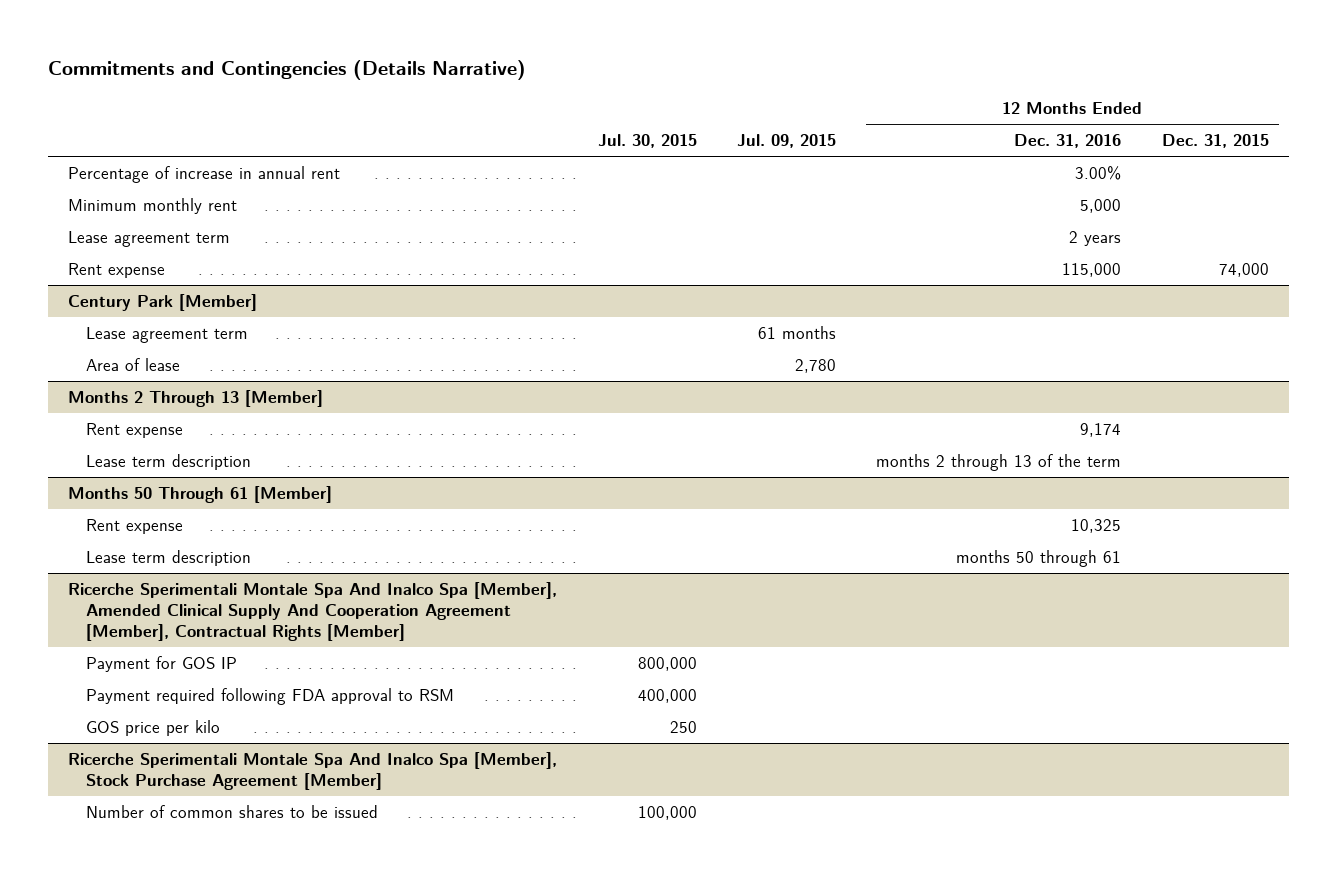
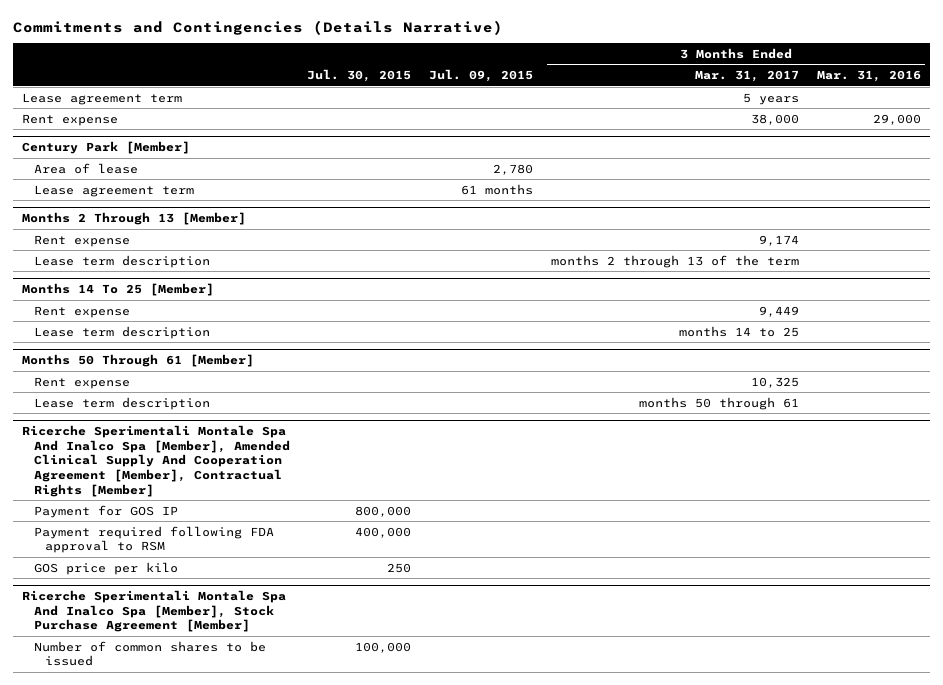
- | Jul. 30, 2015 | Jul. 09, 2015 | 12 Months Ended Dec. 31, 2016 | 12 Months Ended Dec. 31, 2015
+ | Jul. 30, 2015 | Jul. 09, 2015 | 3 Months Ended Mar. 31, 2017 | 3 Months Ended Mar. 31, 2016
- Percentage of increase in annual rent | | | 3.00% |
- Minimum monthly rent | | | 5,000 |
@ Century Park [Member]
moved down: Lease agreement term | | 61 months | |
+ Months 14 To 25 [Member]
+ Rent expense | | | 9,449 |
+ Lease term description | | | months 14 to 25 |

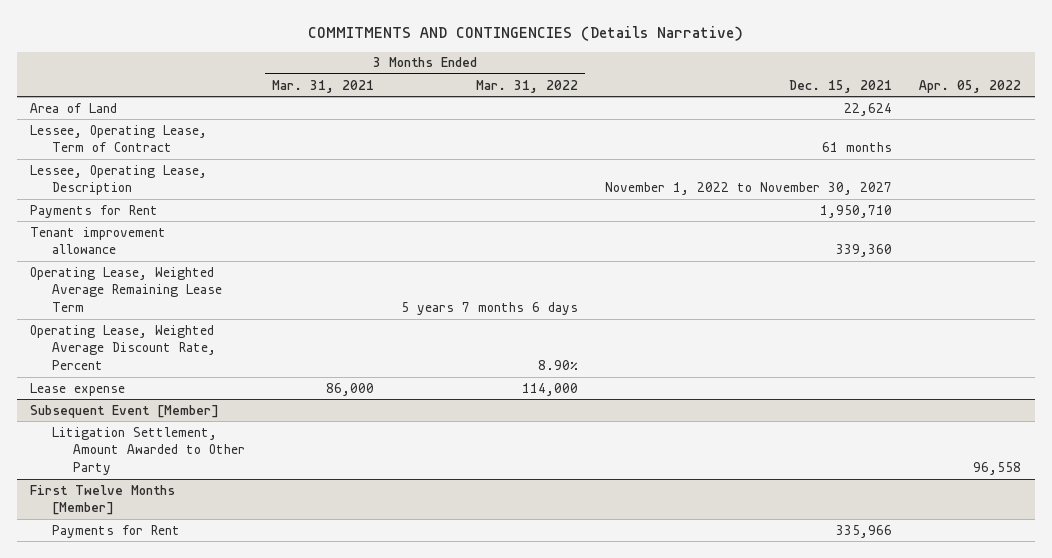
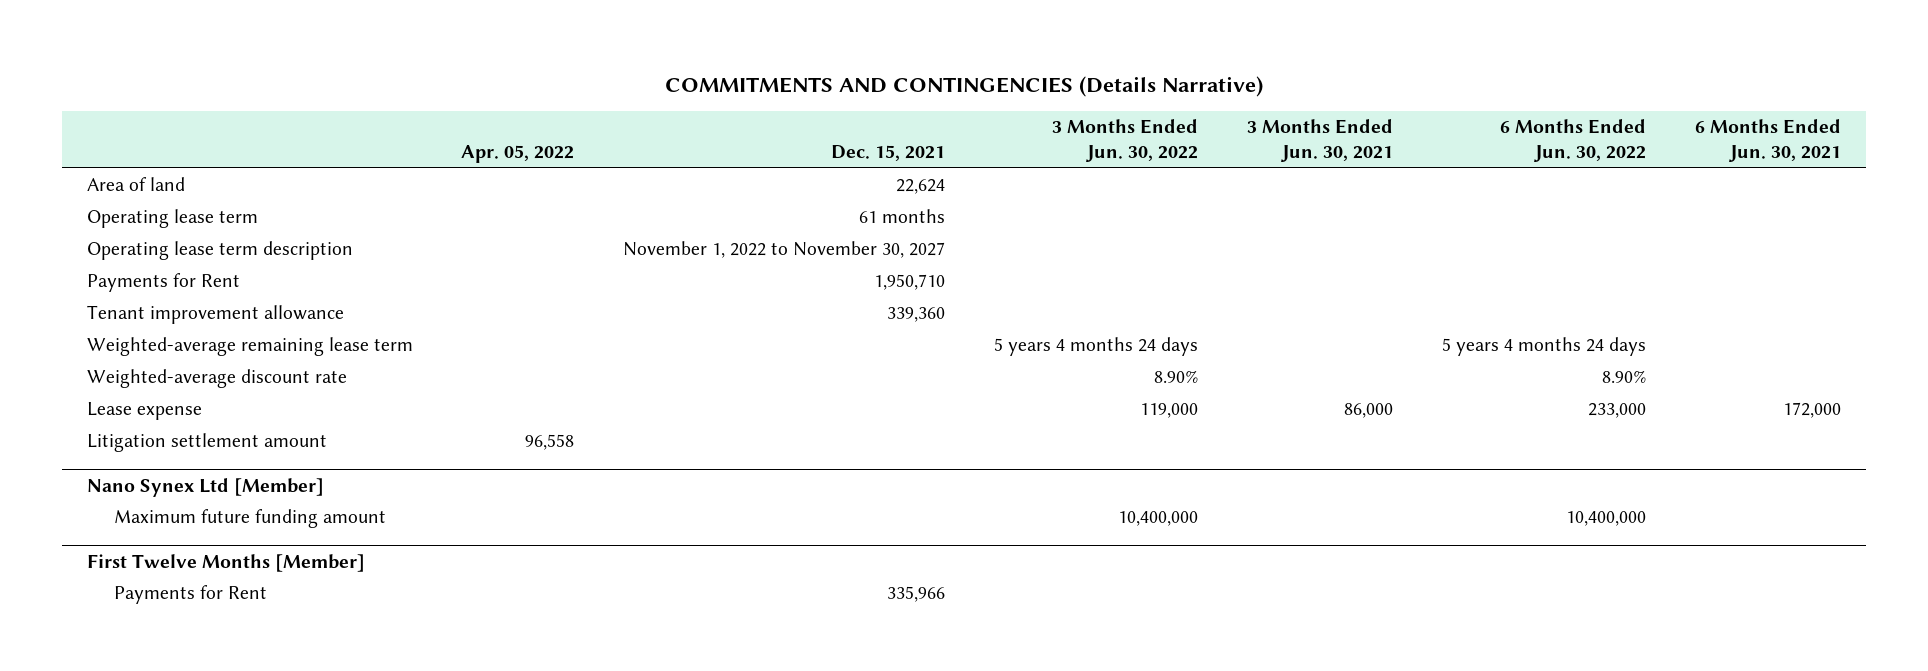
- | 3 Months Ended Mar. 31, 2021 | 3 Months Ended Mar. 31, 2022 | Dec. 15, 2021 | Apr. 05, 2022
+ | Apr. 05, 2022 | Dec. 15, 2021 | 3 Months Ended Jun. 30, 2022 | 3 Months Ended Jun. 30, 2021 | 6 Months Ended Jun. 30, 2022 | 6 Months Ended Jun. 30, 2021
- Area of Land | | | 22,624 |
- Lessee, Operating Lease, Term of Contract | | | 61 months |
- Lessee, Operating Lease, Description | | | November 1, 2022 to November 30, 2027 |
+ Area of land | | 22,624 | | | |
+ Operating lease term | | 61 months | | | |
+ Operating lease term description | | November 1, 2022 to November 30, 2027 | | | |
- Operating Lease, Weighted Average Remaining Lease Term | | 5 years 7 months 6 days | |
- Operating Lease, Weighted Average Discount Rate, Percent | | 8.90% | |
+ Weighted-average remaining lease term | | | 5 years 4 months 24 days | | 5 years 4 months 24 days |
+ Weighted-average discount rate | | | 8.90% | | 8.90% |
- Subsequent Event [Member]
- Litigation Settlement, Amount Awarded to Other Party | | | | 96,558
+ Litigation settlement amount | 96,558 | | | | |
+ Nano Synex Ltd [Member]
+ Maximum future funding amount | | | 10,400,000 | | 10,400,000 |

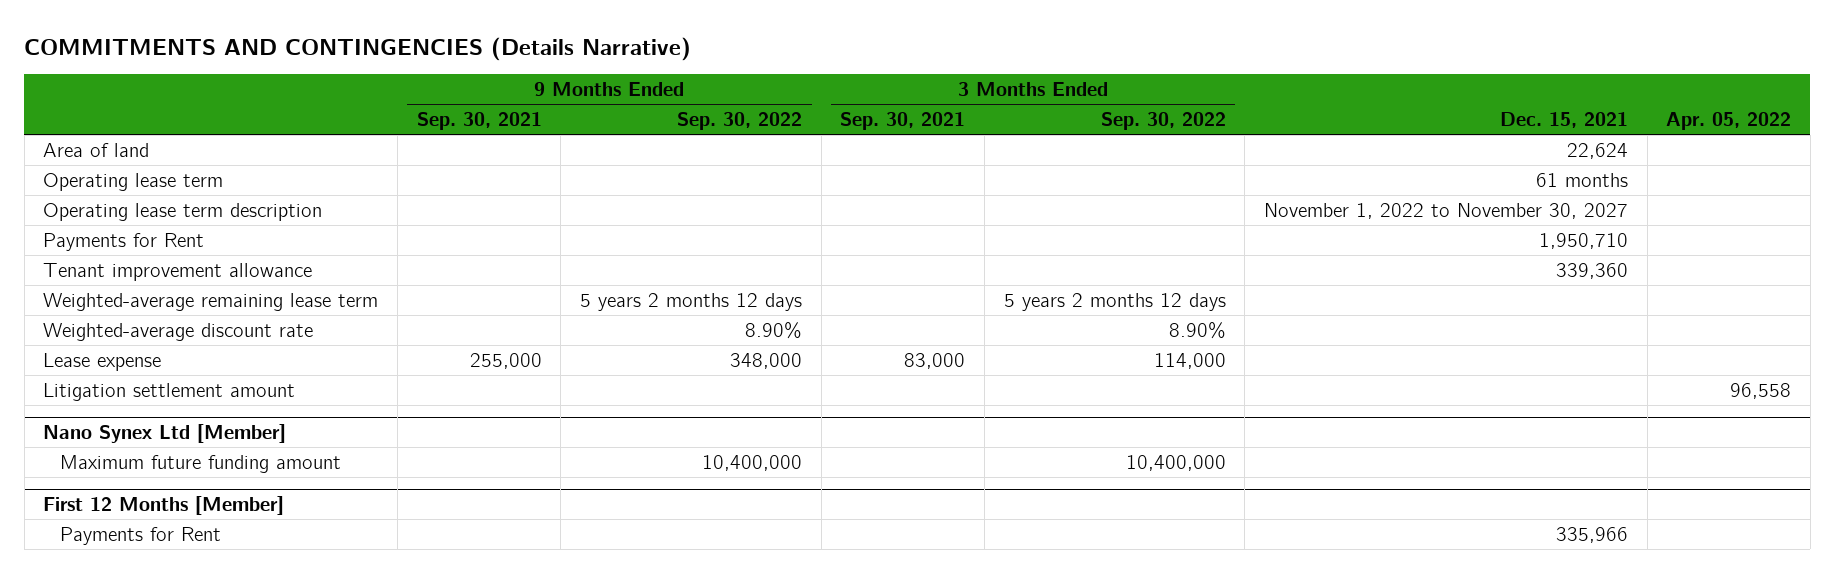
- | Apr. 05, 2022 | Dec. 15, 2021 | 3 Months Ended Jun. 30, 2022 | 3 Months Ended Jun. 30, 2021 | 6 Months Ended Jun. 30, 2022 | 6 Months Ended Jun. 30, 2021
+ | 9 Months Ended Sep. 30, 2021 | 9 Months Ended Sep. 30, 2022 | 3 Months Ended Sep. 30, 2021 | 3 Months Ended Sep. 30, 2022 | Dec. 15, 2021 | Apr. 05, 2022
- First Twelve Months [Member]
+ First 12 Months [Member]

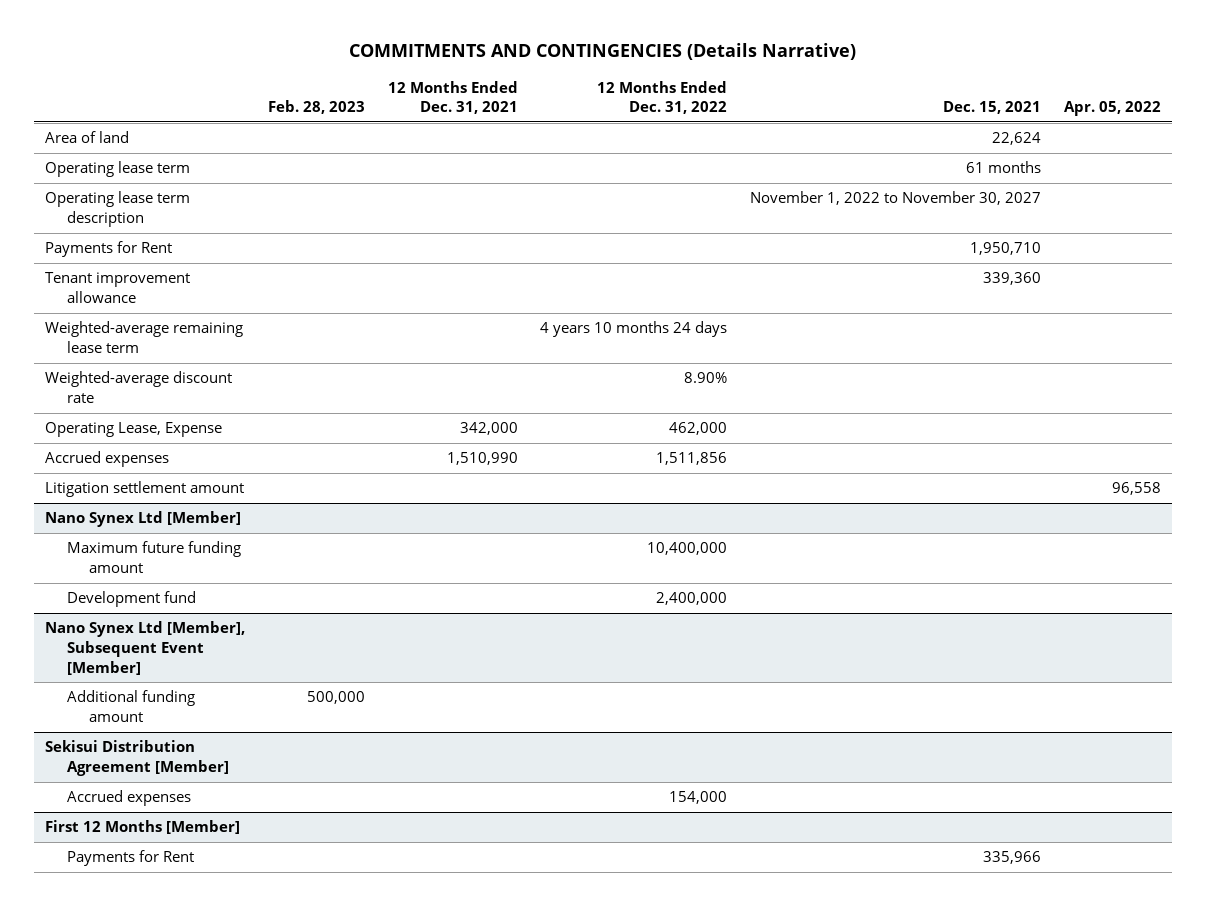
- | 9 Months Ended Sep. 30, 2021 | 9 Months Ended Sep. 30, 2022 | 3 Months Ended Sep. 30, 2021 | 3 Months Ended Sep. 30, 2022 | Dec. 15, 2021 | Apr. 05, 2022
+ | Feb. 28, 2023 | 12 Months Ended Dec. 31, 2021 | 12 Months Ended Dec. 31, 2022 | Dec. 15, 2021 | Apr. 05, 2022
- Lease expense | 255,000 | 348,000 | 83,000 | 114,000 | |
+ Operating Lease, Expense | | 342,000 | 462,000 | |
+ Accrued expenses | | 1,510,990 | 1,511,856 | |
@ Nano Synex Ltd [Member]
+ Development fund | | | 2,400,000 | |
+ Nano Synex Ltd [Member], Subsequent Event [Member]
+ Additional funding amount | 500,000 | | | |
+ Sekisui Distribution Agreement [Member]
+ Accrued expenses | | | 154,000 | |

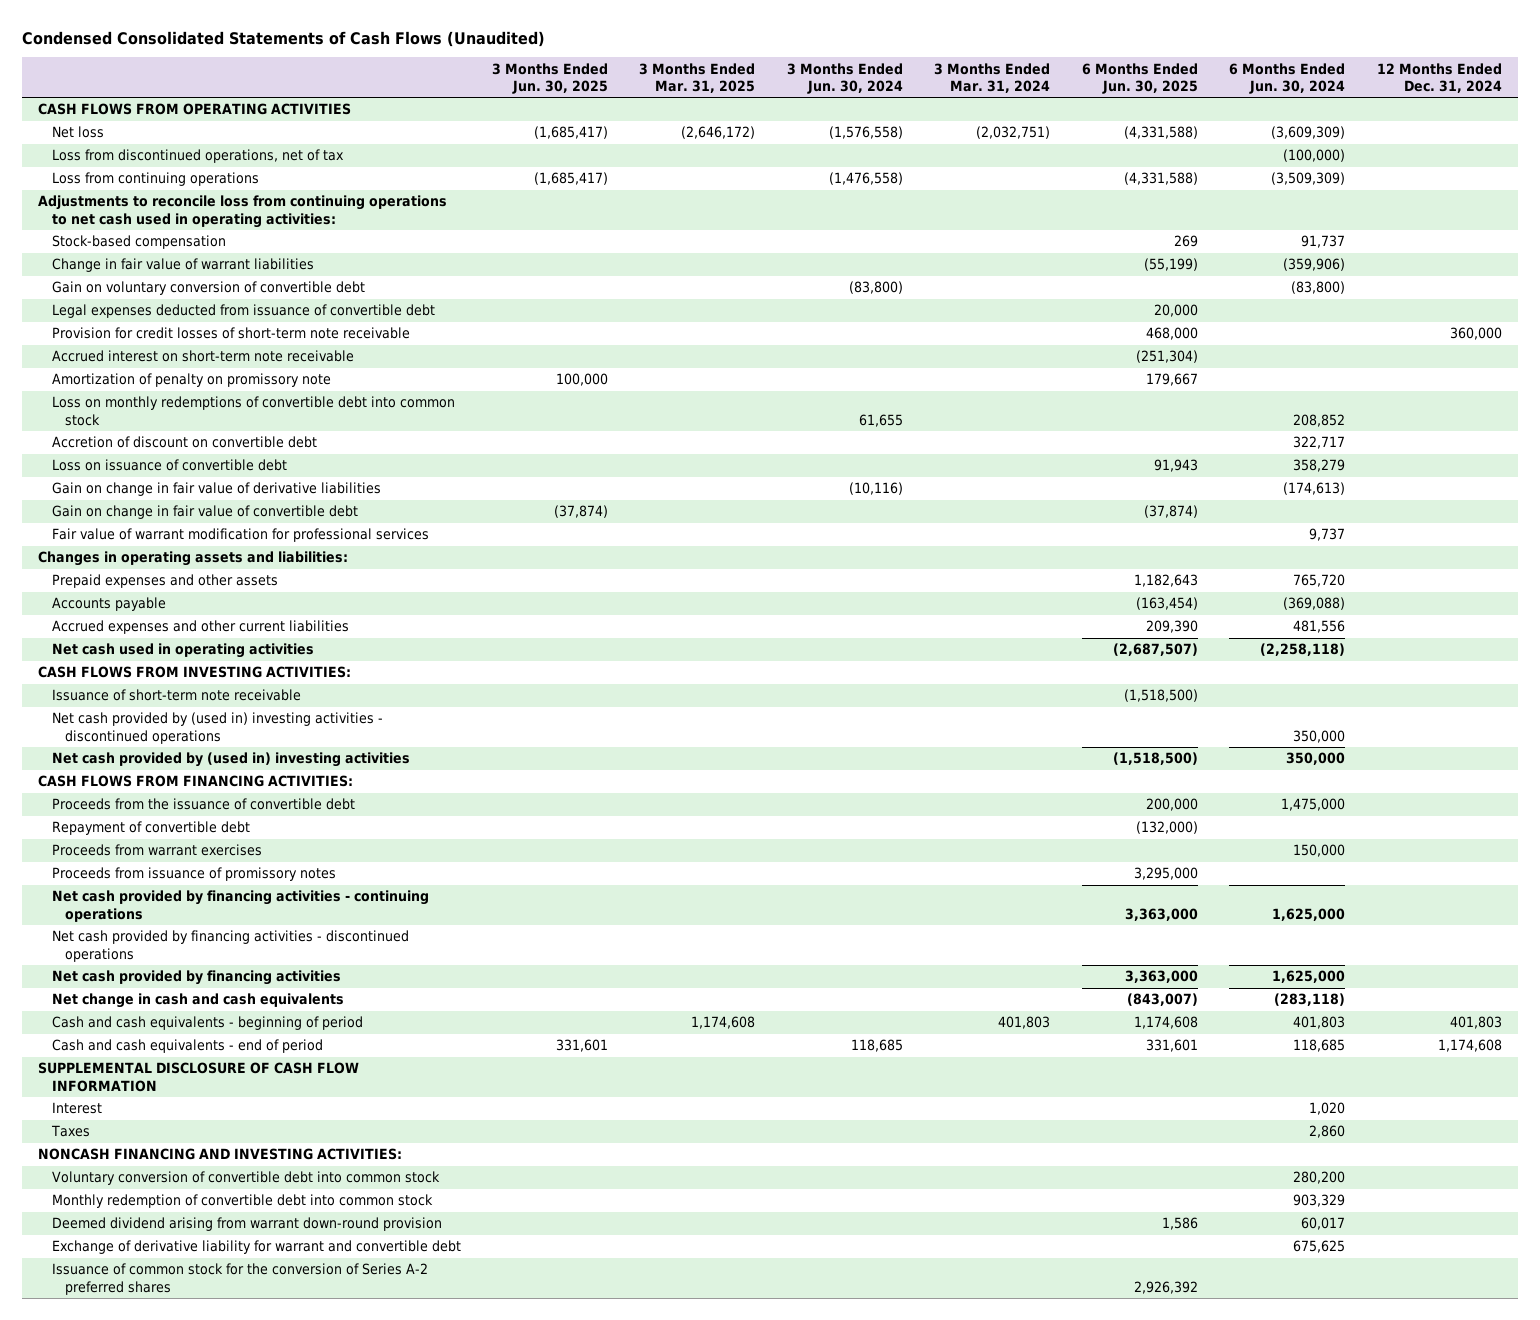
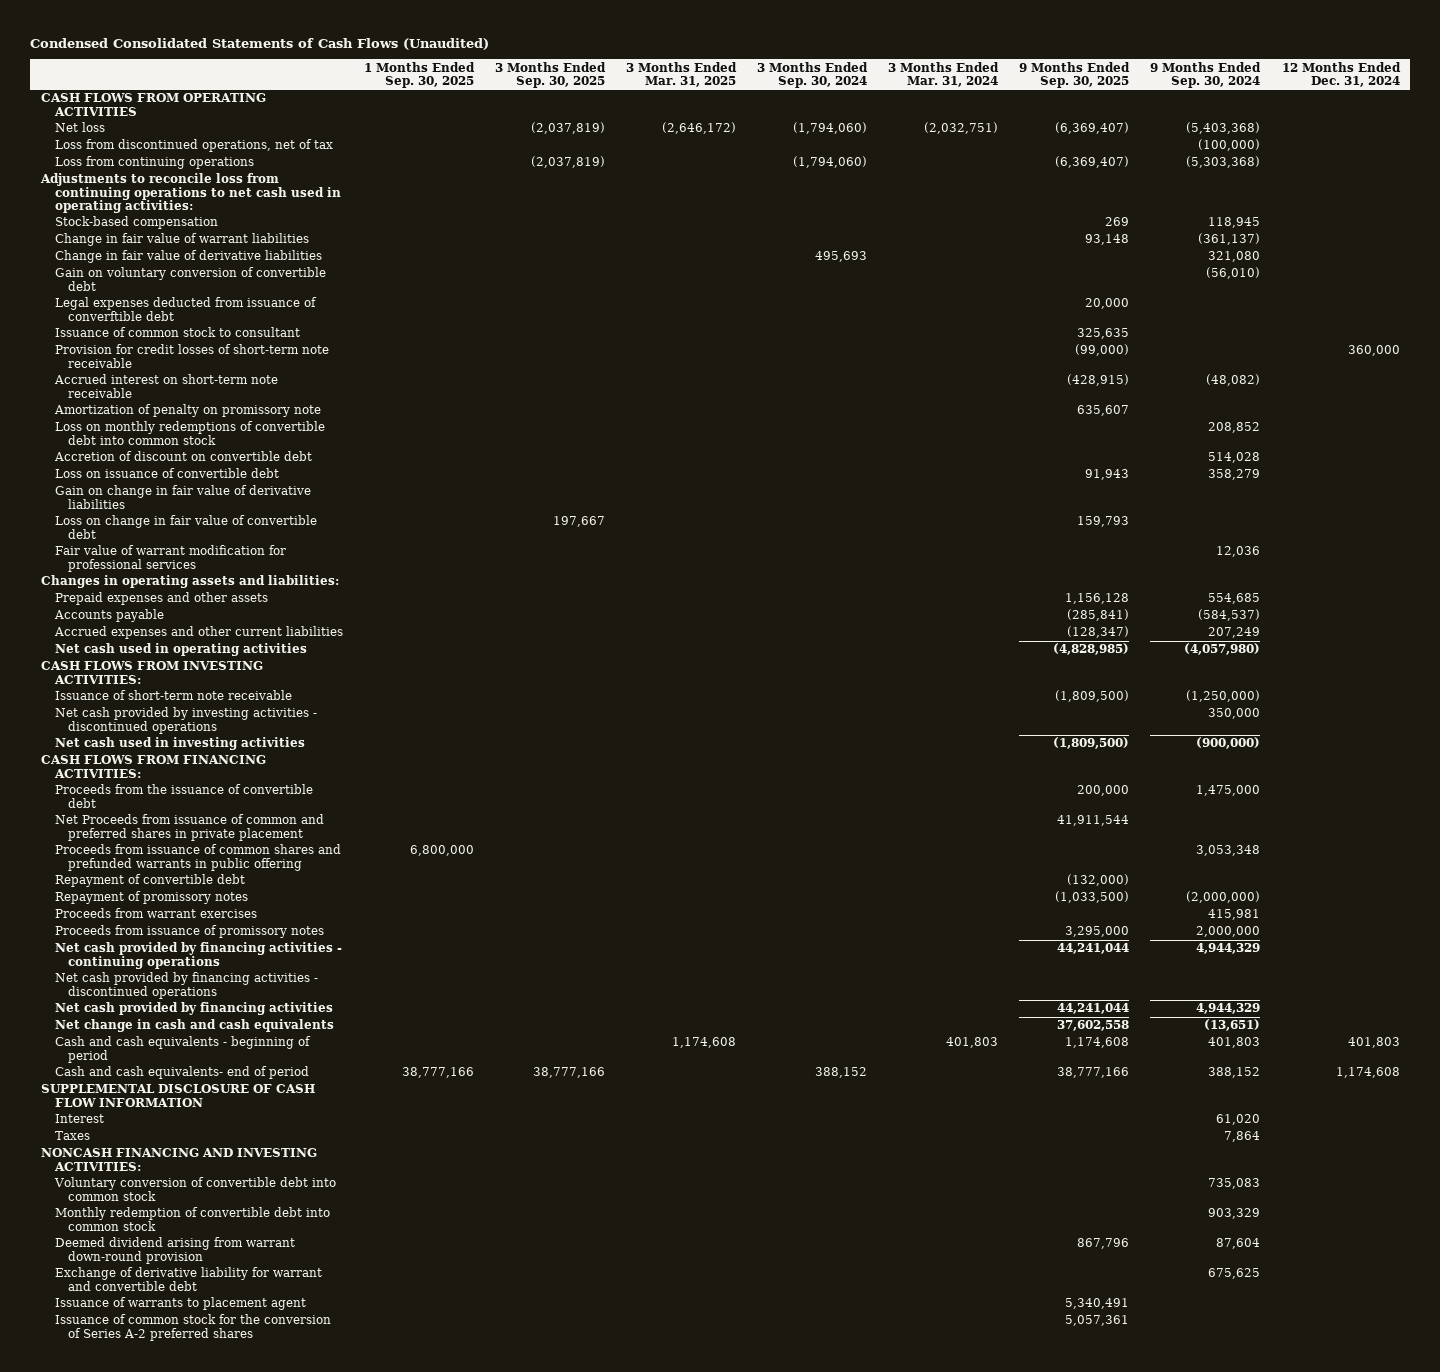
- | 3 Months Ended Jun. 30, 2025 | 3 Months Ended Mar. 31, 2025 | 3 Months Ended Jun. 30, 2024 | 3 Months Ended Mar. 31, 2024 | 6 Months Ended Jun. 30, 2025 | 6 Months Ended Jun. 30, 2024 | 12 Months Ended Dec. 31, 2024
+ | 1 Months Ended Sep. 30, 2025 | 3 Months Ended Sep. 30, 2025 | 3 Months Ended Mar. 31, 2025 | 3 Months Ended Sep. 30, 2024 | 3 Months Ended Mar. 31, 2024 | 9 Months Ended Sep. 30, 2025 | 9 Months Ended Sep. 30, 2024 | 12 Months Ended Dec. 31, 2024
+ Change in fair value of derivative liabilities | | | | 495,693 | | | 321,080 |
- Legal expenses deducted from issuance of convertible debt | | | | | 20,000 | |
+ Legal expenses deducted from issuance of converftible debt | | | | | | 20,000 | |
+ Issuance of common stock to consultant | | | | | | 325,635 | |
- Gain on change in fair value of convertible debt | (37,874) | | | | (37,874) | |
+ Loss on change in fair value of convertible debt | | 197,667 | | | | 159,793 | |
- Net cash provided by (used in) investing activities - discontinued operations | | | | | | 350,000 |
- Net cash provided by (used in) investing activities | | | | | (1,518,500) | 350,000 |
+ Net cash provided by investing activities - discontinued operations | | | | | | | 350,000 |
+ Net cash used in investing activities | | | | | | (1,809,500) | (900,000) |
+ Net Proceeds from issuance of common and preferred shares in private placement | | | | | | 41,911,544 | |
+ Proceeds from issuance of common shares and prefunded warrants in public offering | 6,800,000 | | | | | | 3,053,348 |
+ Repayment of promissory notes | | | | | | (1,033,500) | (2,000,000) |
- Cash and cash equivalents - end of period | 331,601 | | 118,685 | | 331,601 | 118,685 | 1,174,608
+ Cash and cash equivalents- end of period | 38,777,166 | 38,777,166 | | 388,152 | | 38,777,166 | 388,152 | 1,174,608
+ Issuance of warrants to placement agent | | | | | | 5,340,491 | |

